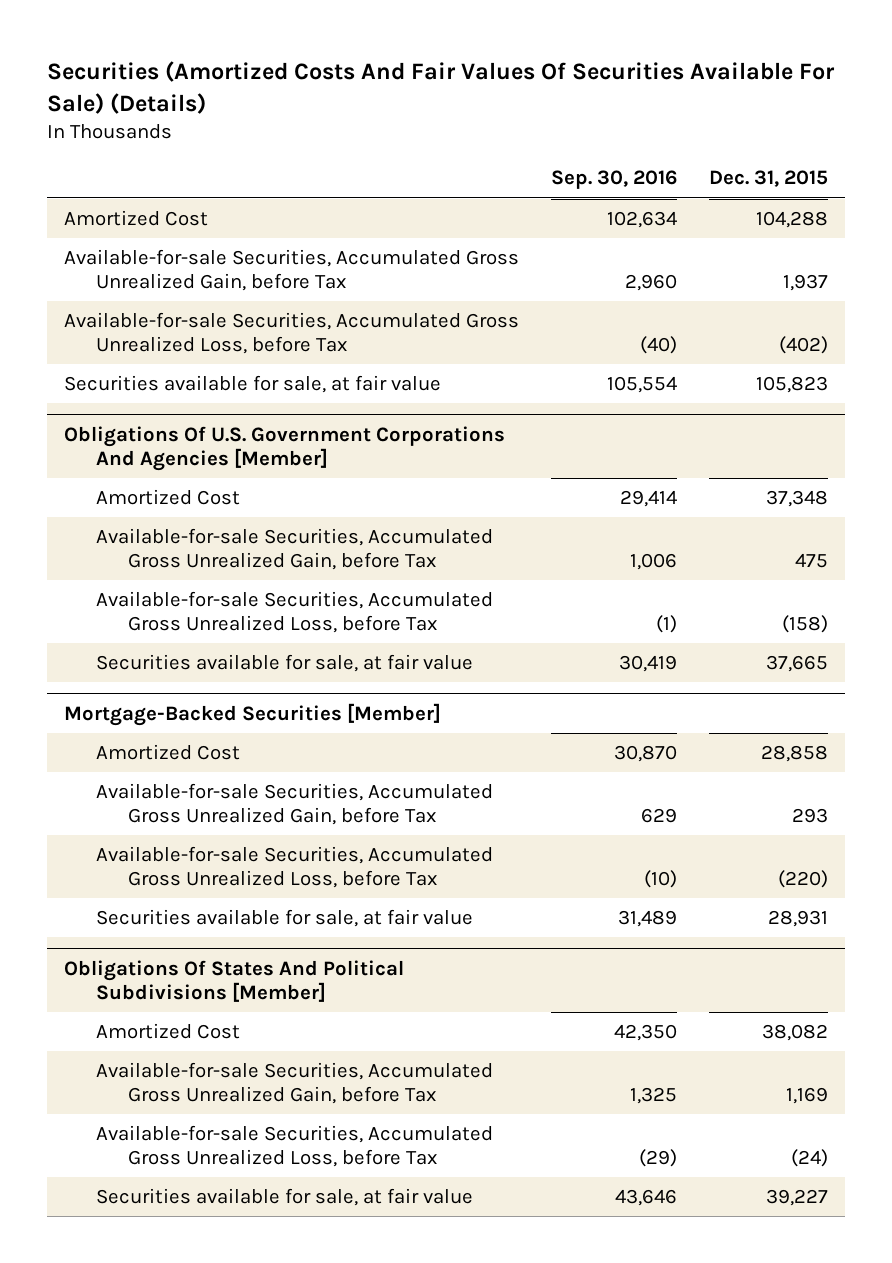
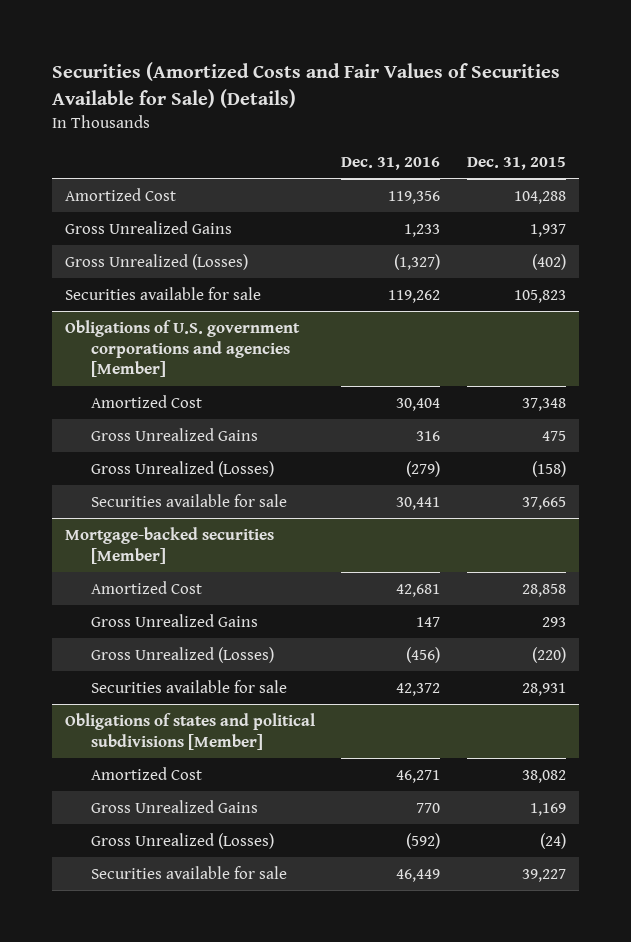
- Securities (Amortized Costs And Fair Values Of Securities Available For Sale) (Details)
+ Securities (Amortized Costs and Fair Values of Securities Available for Sale) (Details)
- | Sep. 30, 2016 | Dec. 31, 2015
+ | Dec. 31, 2016 | Dec. 31, 2015
- Available-for-sale Securities, Accumulated Gross Unrealized Gain, before Tax | 2,960 | 1,937
- Available-for-sale Securities, Accumulated Gross Unrealized Loss, before Tax | (40) | (402)
- Securities available for sale, at fair value | 105,554 | 105,823
- Obligations Of U.S. Government Corporations And Agencies [Member]
+ Gross Unrealized Gains | 1,233 | 1,937
+ Gross Unrealized (Losses) | (1,327) | (402)
+ Securities available for sale | 119,262 | 105,823
+ Obligations of U.S. government corporations and agencies [Member]
- Available-for-sale Securities, Accumulated Gross Unrealized Gain, before Tax | 1,006 | 475
- Available-for-sale Securities, Accumulated Gross Unrealized Loss, before Tax | (1) | (158)
- Securities available for sale, at fair value | 30,419 | 37,665
- Mortgage-Backed Securities [Member]
+ Gross Unrealized Gains | 316 | 475
+ Gross Unrealized (Losses) | (279) | (158)
+ Securities available for sale | 30,441 | 37,665
+ Mortgage-backed securities [Member]
- Available-for-sale Securities, Accumulated Gross Unrealized Gain, before Tax | 629 | 293
- Available-for-sale Securities, Accumulated Gross Unrealized Loss, before Tax | (10) | (220)
- Securities available for sale, at fair value | 31,489 | 28,931
- Obligations Of States And Political Subdivisions [Member]
+ Gross Unrealized Gains | 147 | 293
+ Gross Unrealized (Losses) | (456) | (220)
+ Securities available for sale | 42,372 | 28,931
+ Obligations of states and political subdivisions [Member]
- Available-for-sale Securities, Accumulated Gross Unrealized Gain, before Tax | 1,325 | 1,169
- Available-for-sale Securities, Accumulated Gross Unrealized Loss, before Tax | (29) | (24)
- Securities available for sale, at fair value | 43,646 | 39,227
+ Gross Unrealized Gains | 770 | 1,169
+ Gross Unrealized (Losses) | (592) | (24)
+ Securities available for sale | 46,449 | 39,227

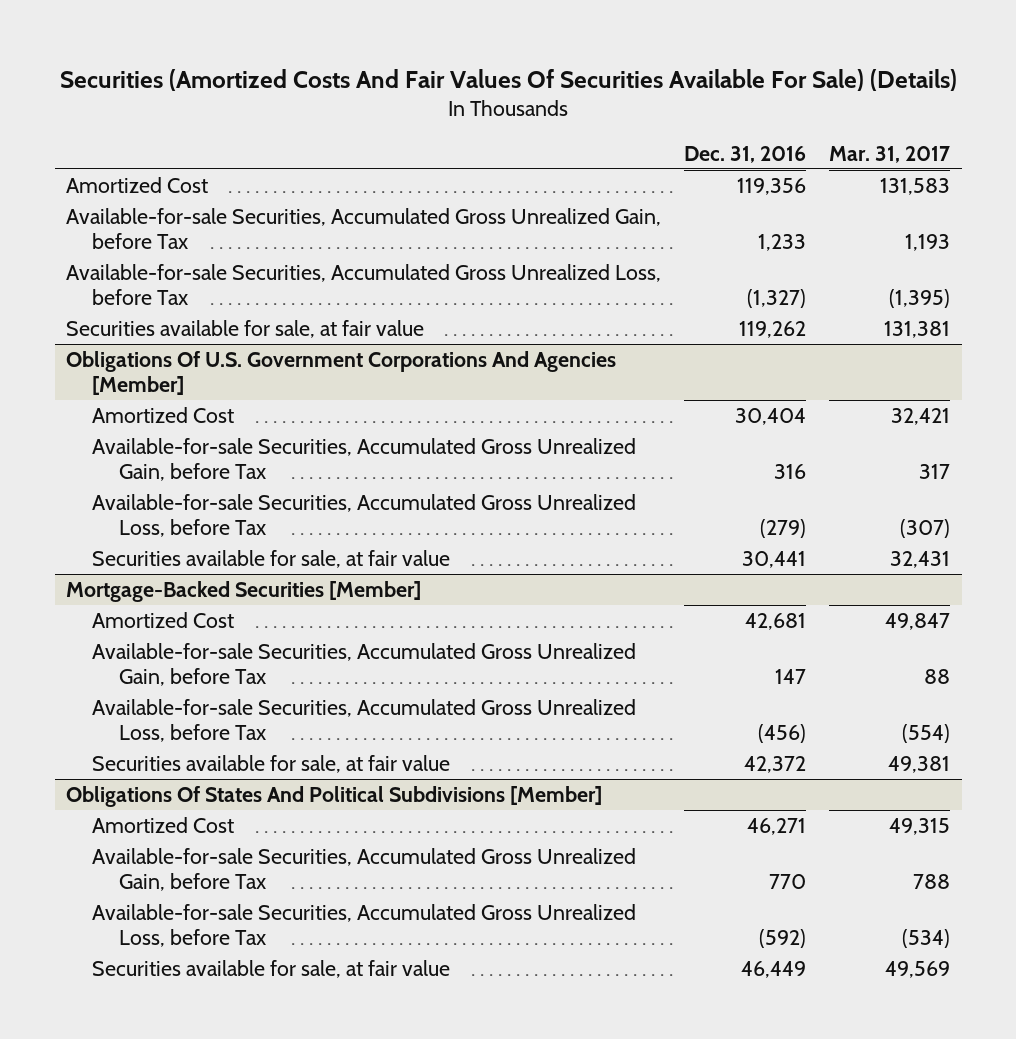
- Securities (Amortized Costs and Fair Values of Securities Available for Sale) (Details)
+ Securities (Amortized Costs And Fair Values Of Securities Available For Sale) (Details)
- | Dec. 31, 2016 | Dec. 31, 2015
+ | Dec. 31, 2016 | Mar. 31, 2017
- Gross Unrealized Gains | 1,233 | 1,937
- Gross Unrealized (Losses) | (1,327) | (402)
- Securities available for sale | 119,262 | 105,823
- Obligations of U.S. government corporations and agencies [Member]
+ Available-for-sale Securities, Accumulated Gross Unrealized Gain, before Tax | 1,233 | 1,193
+ Available-for-sale Securities, Accumulated Gross Unrealized Loss, before Tax | (1,327) | (1,395)
+ Securities available for sale, at fair value | 119,262 | 131,381
+ Obligations Of U.S. Government Corporations And Agencies [Member]
- Gross Unrealized Gains | 316 | 475
- Gross Unrealized (Losses) | (279) | (158)
- Securities available for sale | 30,441 | 37,665
- Mortgage-backed securities [Member]
+ Available-for-sale Securities, Accumulated Gross Unrealized Gain, before Tax | 316 | 317
+ Available-for-sale Securities, Accumulated Gross Unrealized Loss, before Tax | (279) | (307)
+ Securities available for sale, at fair value | 30,441 | 32,431
+ Mortgage-Backed Securities [Member]
- Gross Unrealized Gains | 147 | 293
- Gross Unrealized (Losses) | (456) | (220)
- Securities available for sale | 42,372 | 28,931
- Obligations of states and political subdivisions [Member]
+ Available-for-sale Securities, Accumulated Gross Unrealized Gain, before Tax | 147 | 88
+ Available-for-sale Securities, Accumulated Gross Unrealized Loss, before Tax | (456) | (554)
+ Securities available for sale, at fair value | 42,372 | 49,381
+ Obligations Of States And Political Subdivisions [Member]
- Gross Unrealized Gains | 770 | 1,169
- Gross Unrealized (Losses) | (592) | (24)
- Securities available for sale | 46,449 | 39,227
+ Available-for-sale Securities, Accumulated Gross Unrealized Gain, before Tax | 770 | 788
+ Available-for-sale Securities, Accumulated Gross Unrealized Loss, before Tax | (592) | (534)
+ Securities available for sale, at fair value | 46,449 | 49,569

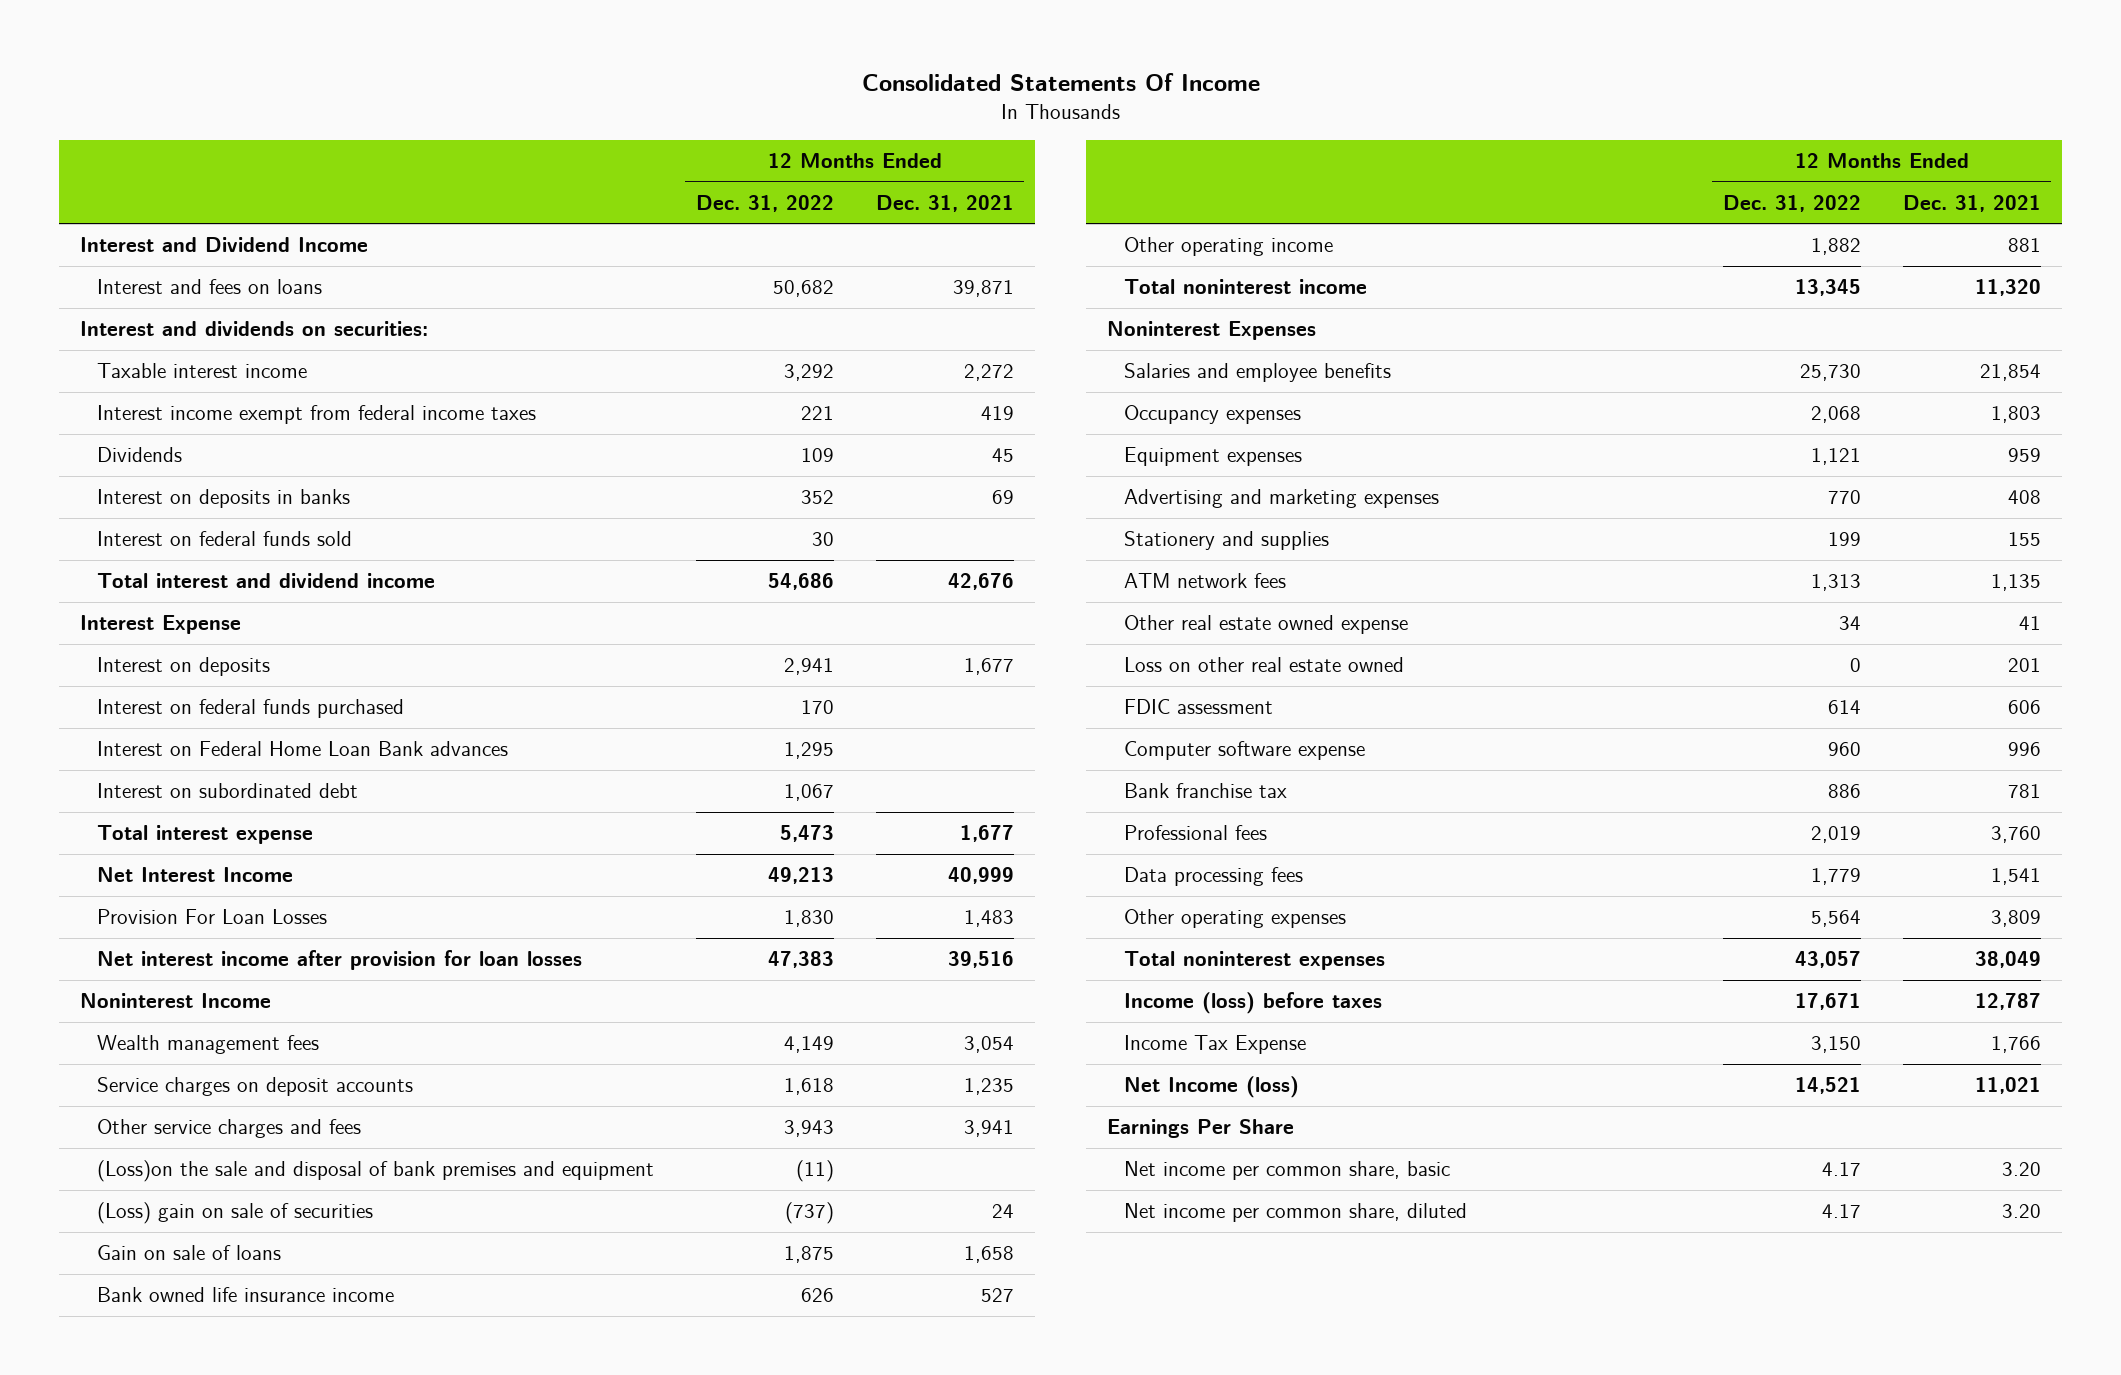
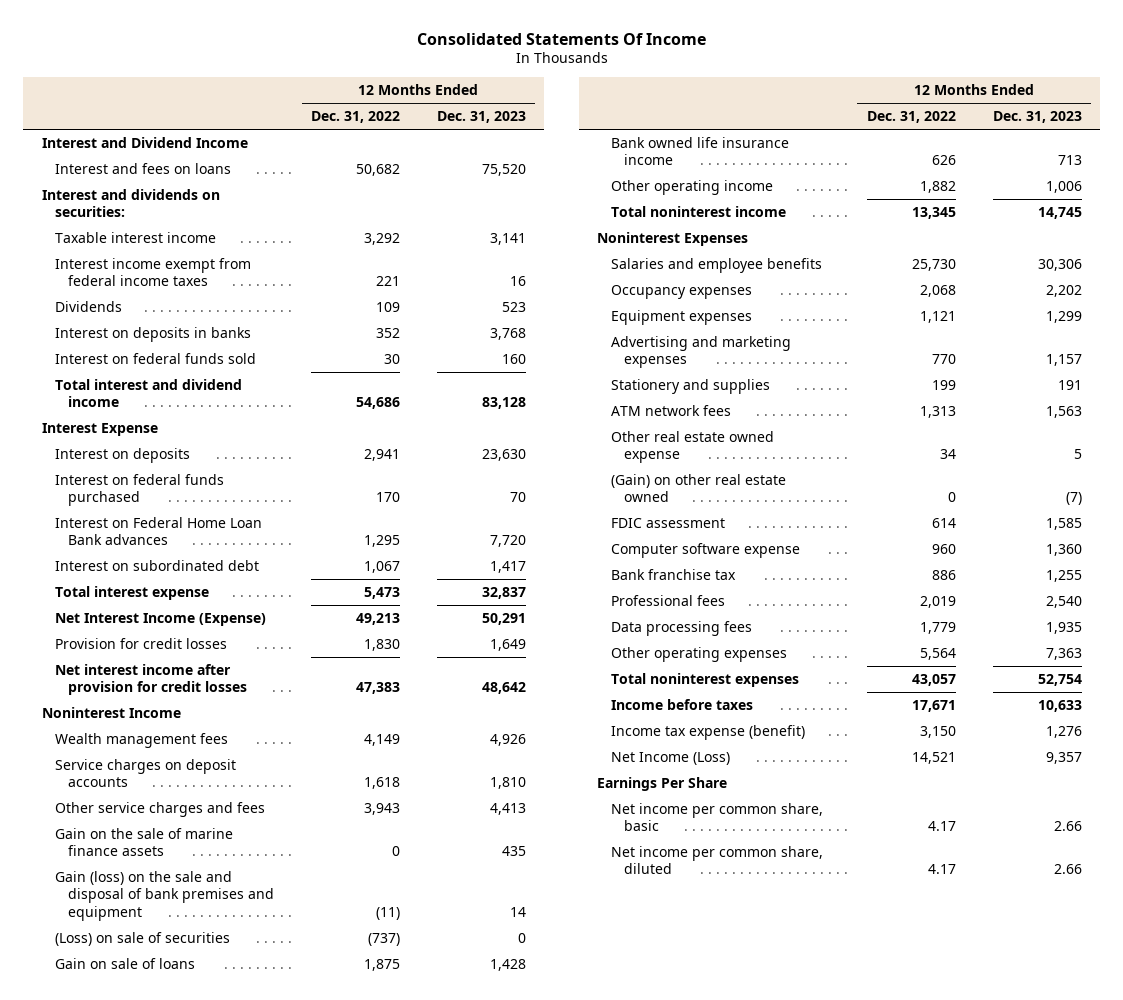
- | 12 Months Ended Dec. 31, 2022 | 12 Months Ended Dec. 31, 2021
+ | 12 Months Ended Dec. 31, 2022 | 12 Months Ended Dec. 31, 2023
- Net Interest Income | 49,213 | 40,999
- Provision For Loan Losses | 1,830 | 1,483
- Net interest income after provision for loan losses | 47,383 | 39,516
+ Net Interest Income (Expense) | 49,213 | 50,291
+ Provision for credit losses | 1,830 | 1,649
+ Net interest income after provision for credit losses | 47,383 | 48,642
- (Loss)on the sale and disposal of bank premises and equipment | (11) |
- (Loss) gain on sale of securities | (737) | 24
+ Gain on the sale of marine finance assets | 0 | 435
+ Gain (loss) on the sale and disposal of bank premises and equipment | (11) | 14
+ (Loss) on sale of securities | (737) | 0
- Loss on other real estate owned | 0 | 201
+ (Gain) on other real estate owned | 0 | (7)
- Income (loss) before taxes | 17,671 | 12,787
- Income Tax Expense | 3,150 | 1,766
- Net Income (loss) | 14,521 | 11,021
+ Income before taxes | 17,671 | 10,633
+ Income tax expense (benefit) | 3,150 | 1,276
+ Net Income (Loss) | 14,521 | 9,357

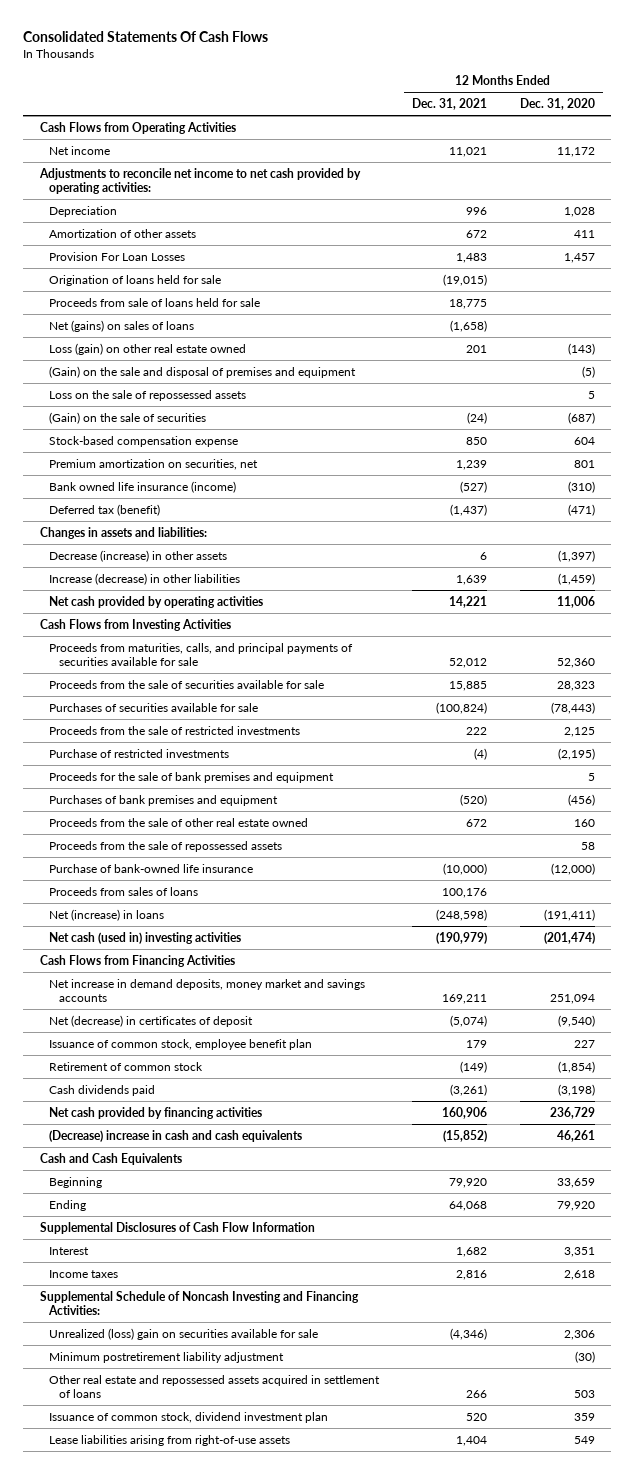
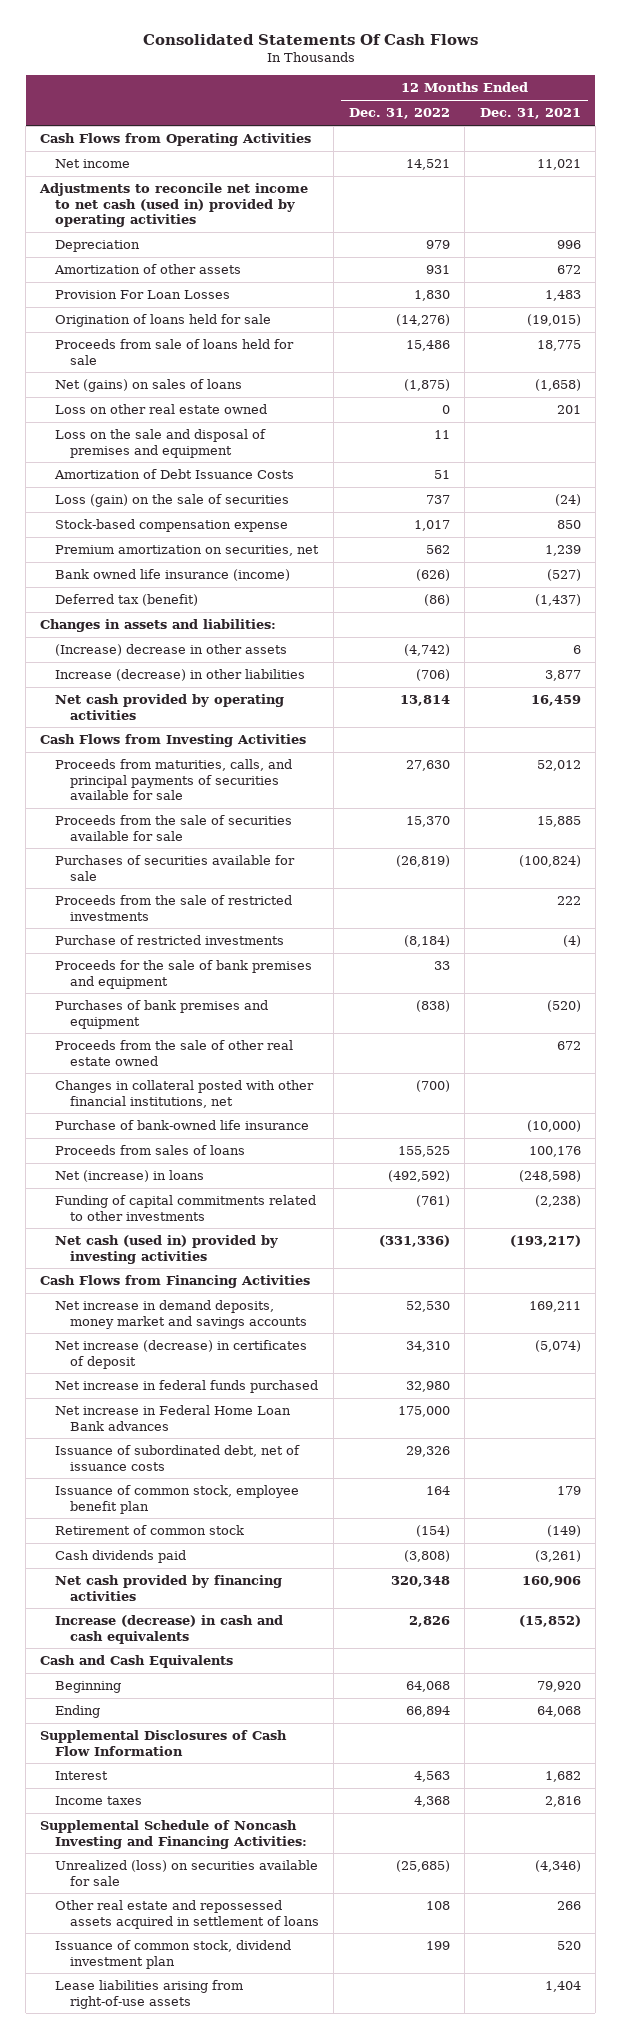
- | 12 Months Ended Dec. 31, 2021 | 12 Months Ended Dec. 31, 2020
+ | 12 Months Ended Dec. 31, 2022 | 12 Months Ended Dec. 31, 2021
- Adjustments to reconcile net income to net cash provided by operating activities:
+ Adjustments to reconcile net income to net cash (used in) provided by operating activities
- Loss (gain) on other real estate owned | 201 | (143)
- (Gain) on the sale and disposal of premises and equipment | | (5)
- Loss on the sale of repossessed assets | | 5
- (Gain) on the sale of securities | (24) | (687)
+ Loss on other real estate owned | 0 | 201
+ Loss on the sale and disposal of premises and equipment | 11 |
+ Amortization of Debt Issuance Costs | 51 |
+ Loss (gain) on the sale of securities | 737 | (24)
- Decrease (increase) in other assets | 6 | (1,397)
- Increase (decrease) in other liabilities | 1,639 | (1,459)
- Net cash provided by operating activities | 14,221 | 11,006
+ (Increase) decrease in other assets | (4,742) | 6
+ Increase (decrease) in other liabilities | (706) | 3,877
+ Net cash provided by operating activities | 13,814 | 16,459
- Proceeds from the sale of repossessed assets | | 58
+ Changes in collateral posted with other financial institutions, net | (700) |
- Net cash (used in) investing activities | (190,979) | (201,474)
+ Funding of capital commitments related to other investments | (761) | (2,238)
+ Net cash (used in) provided by investing activities | (331,336) | (193,217)
- Net (decrease) in certificates of deposit | (5,074) | (9,540)
+ Net increase (decrease) in certificates of deposit | 34,310 | (5,074)
+ Net increase in federal funds purchased | 32,980 |
+ Net increase in Federal Home Loan Bank advances | 175,000 |
+ Issuance of subordinated debt, net of issuance costs | 29,326 |
- (Decrease) increase in cash and cash equivalents | (15,852) | 46,261
+ Increase (decrease) in cash and cash equivalents | 2,826 | (15,852)
- Unrealized (loss) gain on securities available for sale | (4,346) | 2,306
- Minimum postretirement liability adjustment | | (30)
+ Unrealized (loss) on securities available for sale | (25,685) | (4,346)

